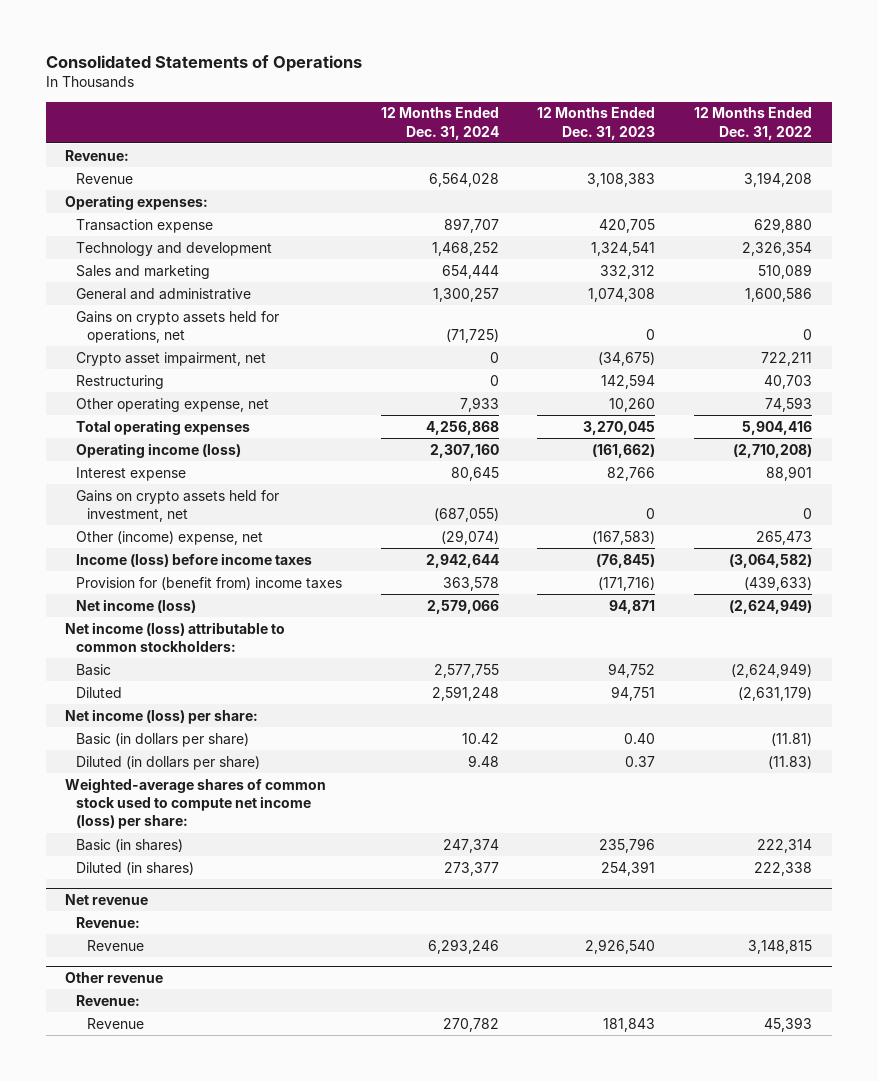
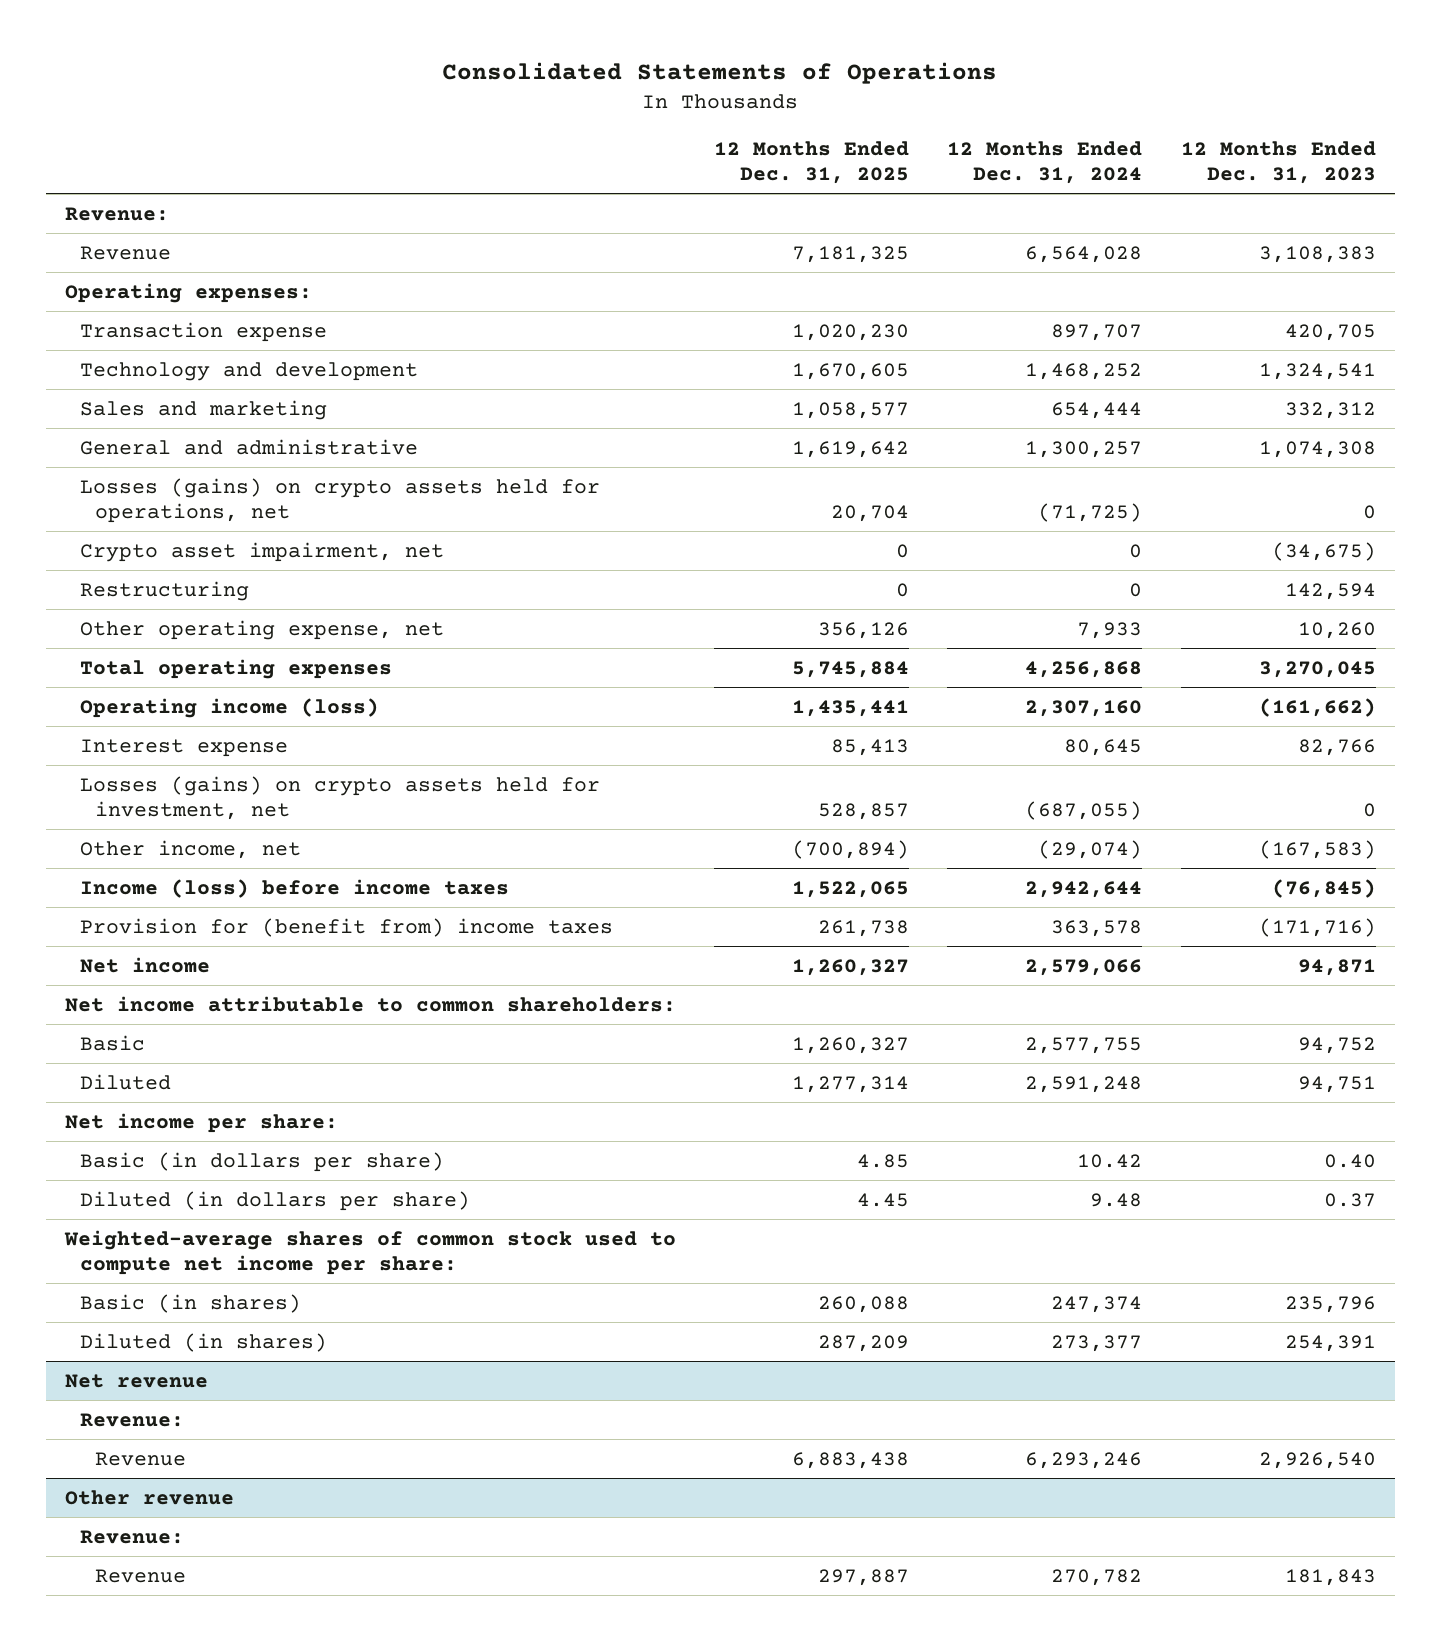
- | 12 Months Ended Dec. 31, 2024 | 12 Months Ended Dec. 31, 2023 | 12 Months Ended Dec. 31, 2022
+ | 12 Months Ended Dec. 31, 2025 | 12 Months Ended Dec. 31, 2024 | 12 Months Ended Dec. 31, 2023
- Gains on crypto assets held for operations, net | (71,725) | 0 | 0
+ Losses (gains) on crypto assets held for operations, net | 20,704 | (71,725) | 0
- Gains on crypto assets held for investment, net | (687,055) | 0 | 0
- Other (income) expense, net | (29,074) | (167,583) | 265,473
+ Losses (gains) on crypto assets held for investment, net | 528,857 | (687,055) | 0
+ Other income, net | (700,894) | (29,074) | (167,583)
- Net income (loss) | 2,579,066 | 94,871 | (2,624,949)
- Net income (loss) attributable to common stockholders:
+ Net income | 1,260,327 | 2,579,066 | 94,871
+ Net income attributable to common shareholders:
- Net income (loss) per share:
+ Net income per share:
- Weighted-average shares of common stock used to compute net income (loss) per share:
+ Weighted-average shares of common stock used to compute net income per share:

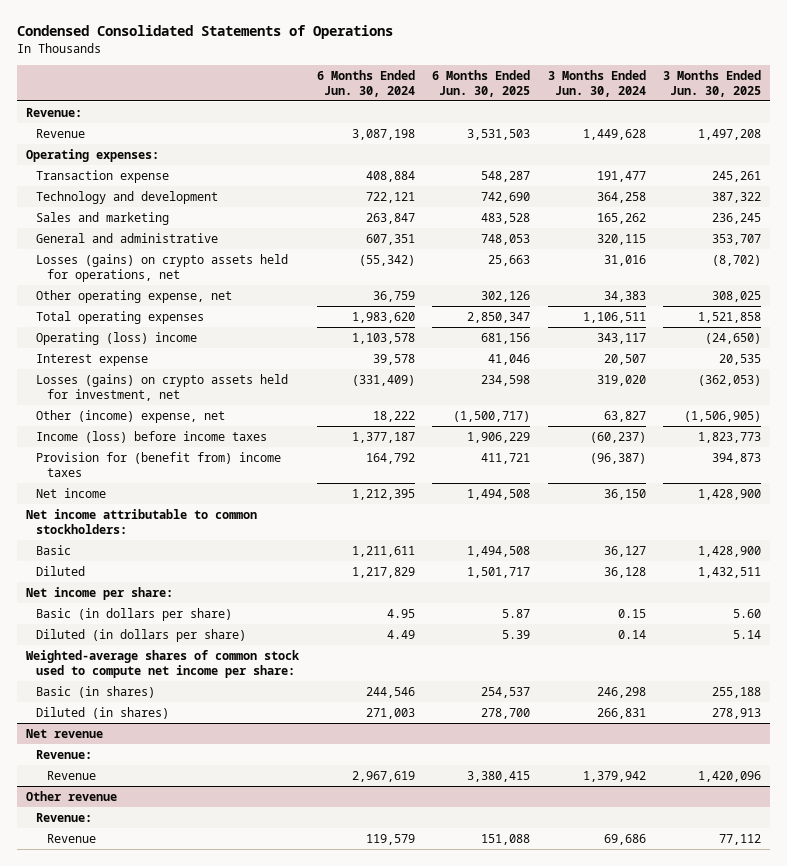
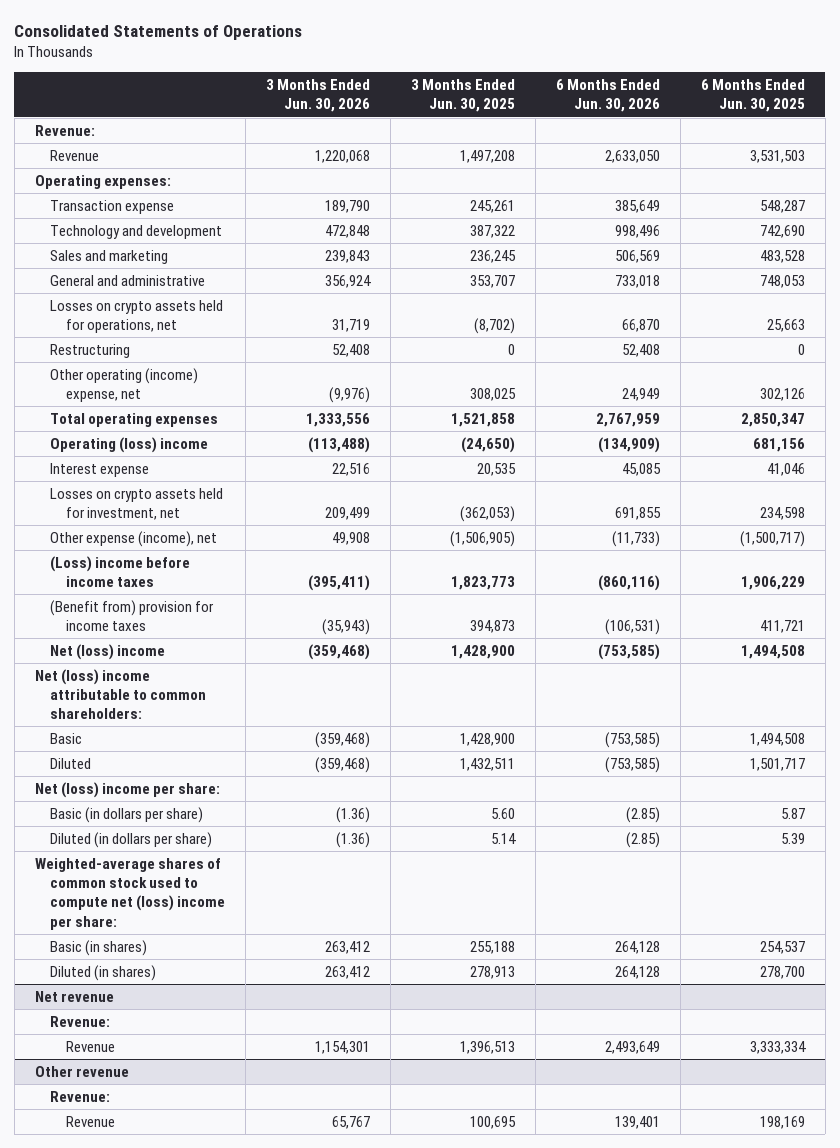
- Condensed Consolidated Statements of Operations
+ Consolidated Statements of Operations
- | 6 Months Ended Jun. 30, 2024 | 6 Months Ended Jun. 30, 2025 | 3 Months Ended Jun. 30, 2024 | 3 Months Ended Jun. 30, 2025
+ | 3 Months Ended Jun. 30, 2026 | 3 Months Ended Jun. 30, 2025 | 6 Months Ended Jun. 30, 2026 | 6 Months Ended Jun. 30, 2025
- Losses (gains) on crypto assets held for operations, net | (55,342) | 25,663 | 31,016 | (8,702)
- Other operating expense, net | 36,759 | 302,126 | 34,383 | 308,025
+ Losses on crypto assets held for operations, net | 31,719 | (8,702) | 66,870 | 25,663
+ Restructuring | 52,408 | 0 | 52,408 | 0
+ Other operating (income) expense, net | (9,976) | 308,025 | 24,949 | 302,126
- Losses (gains) on crypto assets held for investment, net | (331,409) | 234,598 | 319,020 | (362,053)
- Other (income) expense, net | 18,222 | (1,500,717) | 63,827 | (1,506,905)
- Income (loss) before income taxes | 1,377,187 | 1,906,229 | (60,237) | 1,823,773
- Provision for (benefit from) income taxes | 164,792 | 411,721 | (96,387) | 394,873
- Net income | 1,212,395 | 1,494,508 | 36,150 | 1,428,900
- Net income attributable to common stockholders:
+ Losses on crypto assets held for investment, net | 209,499 | (362,053) | 691,855 | 234,598
+ Other expense (income), net | 49,908 | (1,506,905) | (11,733) | (1,500,717)
+ (Loss) income before income taxes | (395,411) | 1,823,773 | (860,116) | 1,906,229
+ (Benefit from) provision for income taxes | (35,943) | 394,873 | (106,531) | 411,721
+ Net (loss) income | (359,468) | 1,428,900 | (753,585) | 1,494,508
+ Net (loss) income attributable to common shareholders:
- Net income per share:
+ Net (loss) income per share:
- Weighted-average shares of common stock used to compute net income per share:
+ Weighted-average shares of common stock used to compute net (loss) income per share:
@ Net revenue
- Revenue | 2,967,619 | 3,380,415 | 1,379,942 | 1,420,096
+ Revenue | 1,154,301 | 1,396,513 | 2,493,649 | 3,333,334
@ Other revenue
- Revenue | 119,579 | 151,088 | 69,686 | 77,112
+ Revenue | 65,767 | 100,695 | 139,401 | 198,169

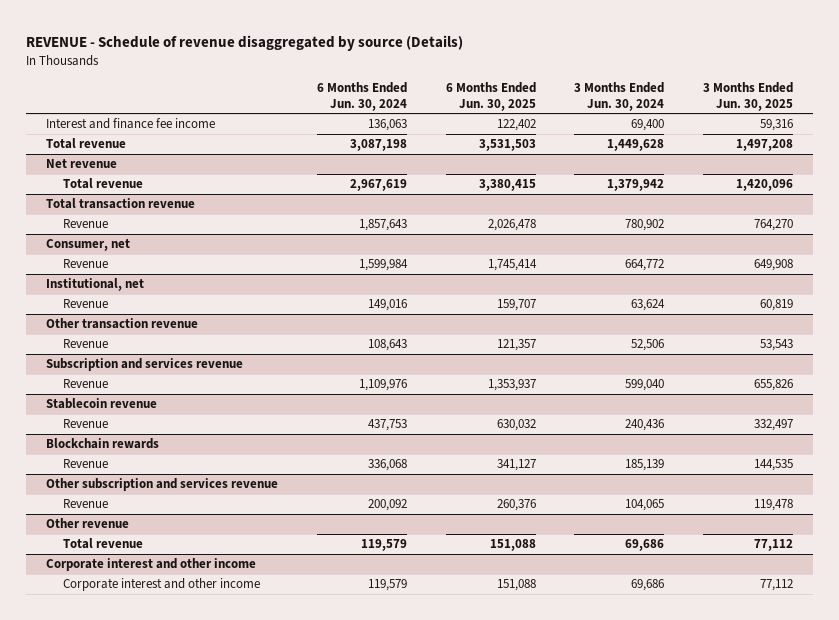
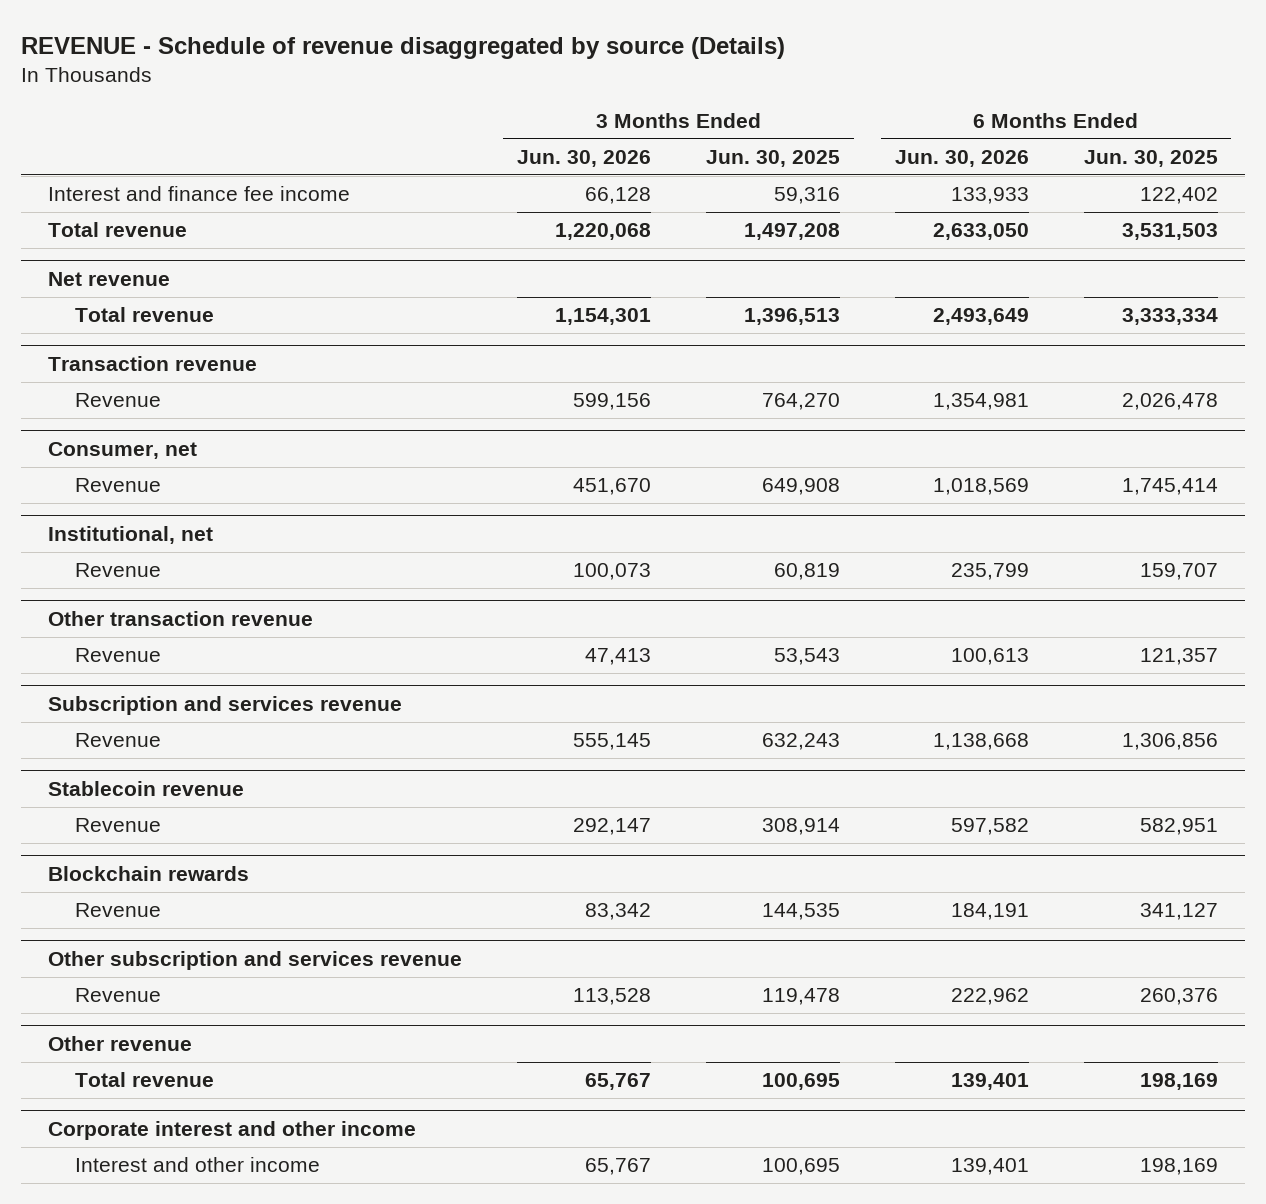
- | 6 Months Ended Jun. 30, 2024 | 6 Months Ended Jun. 30, 2025 | 3 Months Ended Jun. 30, 2024 | 3 Months Ended Jun. 30, 2025
+ | 3 Months Ended Jun. 30, 2026 | 3 Months Ended Jun. 30, 2025 | 6 Months Ended Jun. 30, 2026 | 6 Months Ended Jun. 30, 2025
@ Net revenue
- Total revenue | 2,967,619 | 3,380,415 | 1,379,942 | 1,420,096
- Total transaction revenue
@ Net revenue
+ Total revenue | 1,154,301 | 1,396,513 | 2,493,649 | 3,333,334
+ Transaction revenue
@ Subscription and services revenue
- Revenue | 1,109,976 | 1,353,937 | 599,040 | 655,826
+ Revenue | 555,145 | 632,243 | 1,138,668 | 1,306,856
@ Stablecoin revenue
- Revenue | 437,753 | 630,032 | 240,436 | 332,497
+ Revenue | 292,147 | 308,914 | 597,582 | 582,951
@ Other revenue
- Total revenue | 119,579 | 151,088 | 69,686 | 77,112
+ Total revenue | 65,767 | 100,695 | 139,401 | 198,169
@ Corporate interest and other income
- Corporate interest and other income | 119,579 | 151,088 | 69,686 | 77,112
+ Interest and other income | 65,767 | 100,695 | 139,401 | 198,169

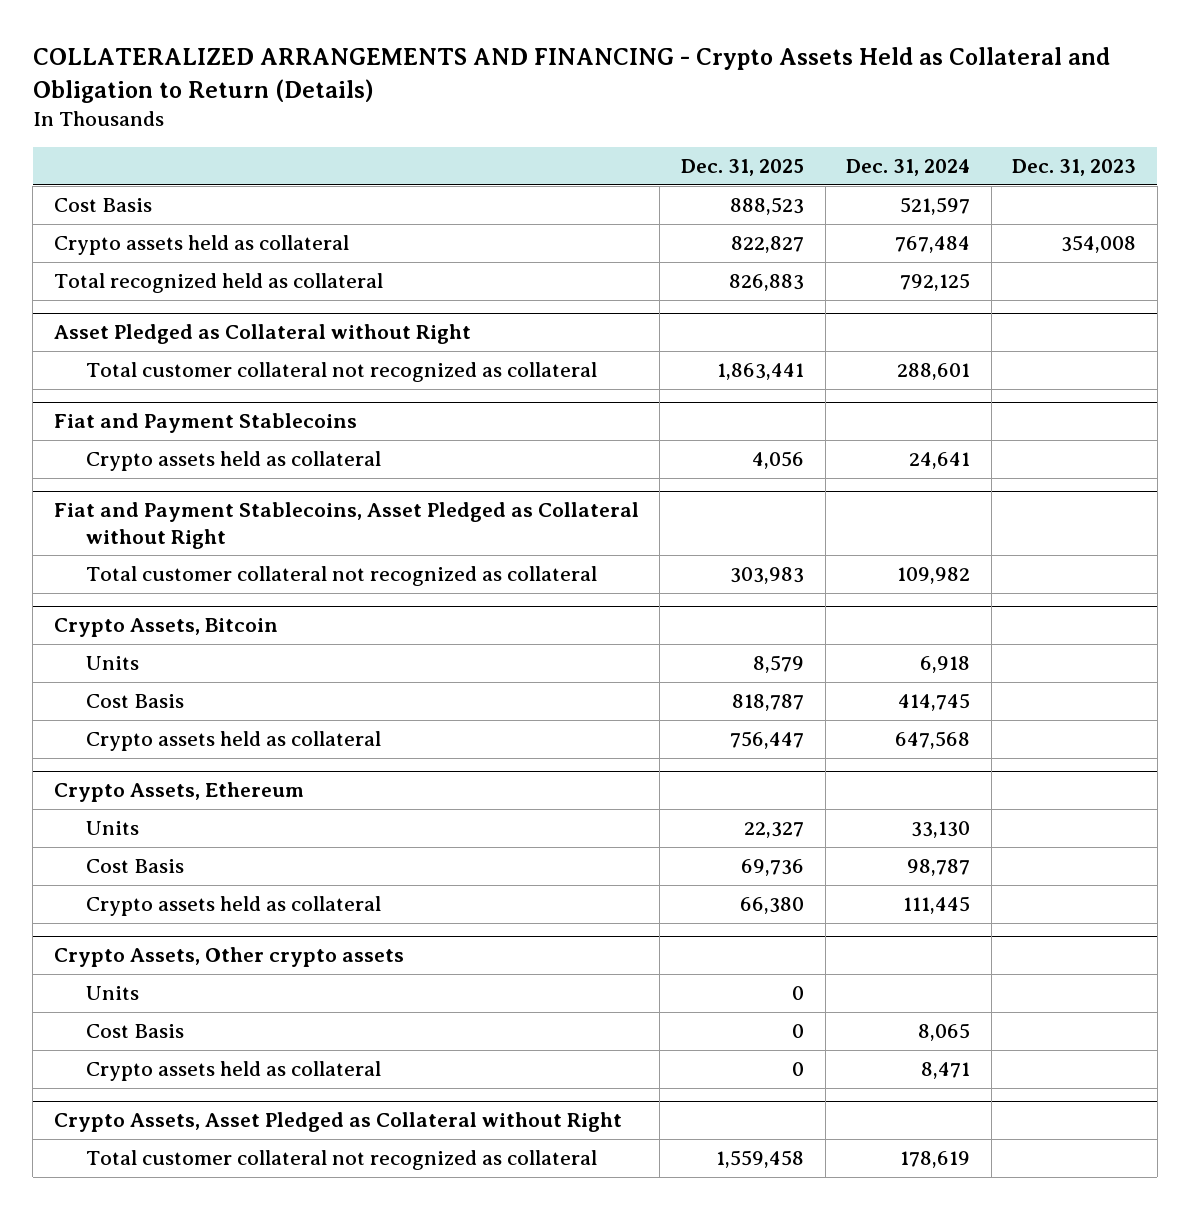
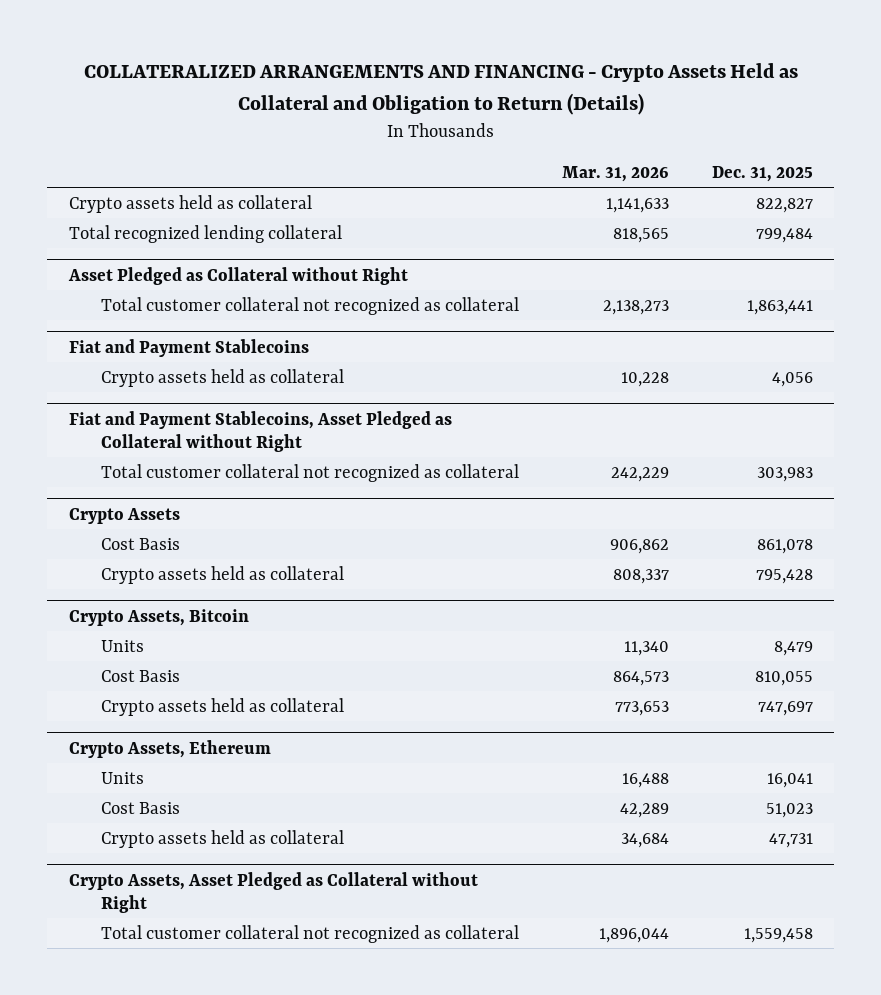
- | Dec. 31, 2025 | Dec. 31, 2024 | Dec. 31, 2023
+ | Mar. 31, 2026 | Dec. 31, 2025
- Cost Basis | 888,523 | 521,597 |
- Total recognized held as collateral | 826,883 | 792,125 |
+ Total recognized lending collateral | 818,565 | 799,484
+ Crypto Assets
+ Cost Basis | 906,862 | 861,078
+ Crypto assets held as collateral | 808,337 | 795,428
@ Crypto Assets, Bitcoin
- Units | 8,579 | 6,918 |
- Cost Basis | 818,787 | 414,745 |
- Crypto assets held as collateral | 756,447 | 647,568 |
+ Units | 11,340 | 8,479
+ Cost Basis | 864,573 | 810,055
+ Crypto assets held as collateral | 773,653 | 747,697
@ Crypto Assets, Ethereum
- Units | 22,327 | 33,130 |
- Cost Basis | 69,736 | 98,787 |
- Crypto assets held as collateral | 66,380 | 111,445 |
- Crypto Assets, Other crypto assets
- Units | 0 | |
- Cost Basis | 0 | 8,065 |
- Crypto assets held as collateral | 0 | 8,471 |
@ Crypto Assets, Ethereum
+ Units | 16,488 | 16,041
+ Cost Basis | 42,289 | 51,023
+ Crypto assets held as collateral | 34,684 | 47,731

